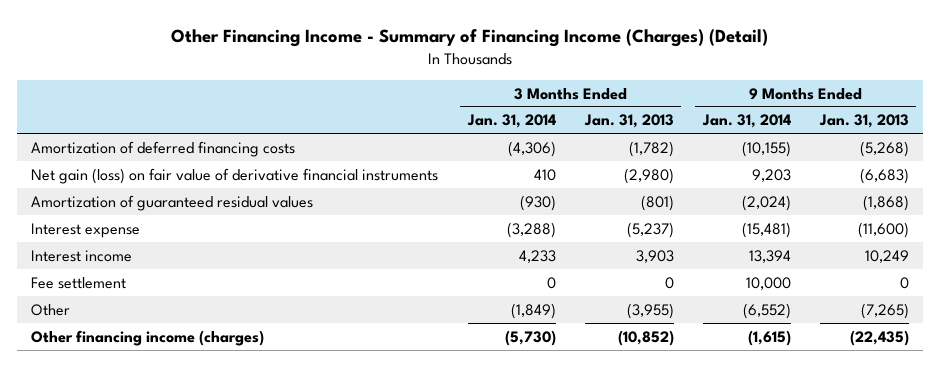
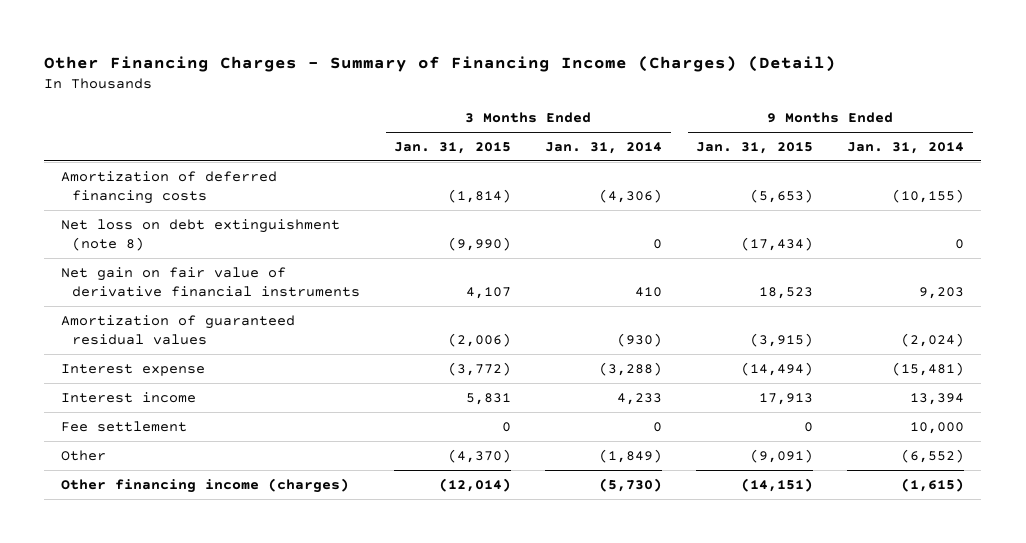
- Other Financing Income - Summary of Financing Income (Charges) (Detail)
+ Other Financing Charges - Summary of Financing Income (Charges) (Detail)
- | 3 Months Ended Jan. 31, 2014 | 3 Months Ended Jan. 31, 2013 | 9 Months Ended Jan. 31, 2014 | 9 Months Ended Jan. 31, 2013
+ | 3 Months Ended Jan. 31, 2015 | 3 Months Ended Jan. 31, 2014 | 9 Months Ended Jan. 31, 2015 | 9 Months Ended Jan. 31, 2014
- Net gain (loss) on fair value of derivative financial instruments | 410 | (2,980) | 9,203 | (6,683)
+ Net loss on debt extinguishment (note 8) | (9,990) | 0 | (17,434) | 0
+ Net gain on fair value of derivative financial instruments | 4,107 | 410 | 18,523 | 9,203

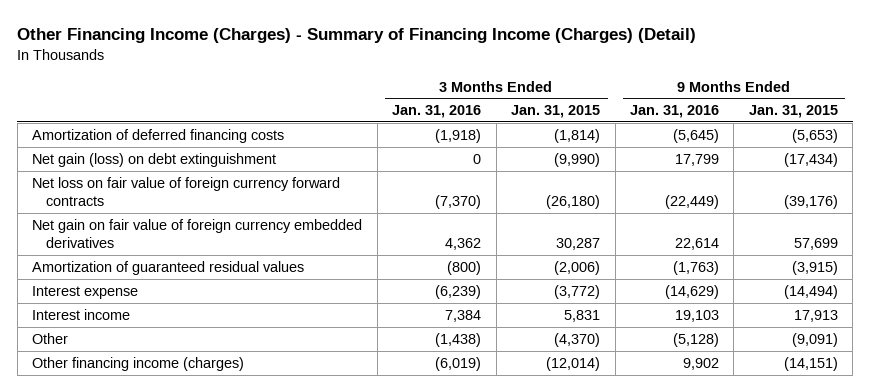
- Other Financing Charges - Summary of Financing Income (Charges) (Detail)
+ Other Financing Income (Charges) - Summary of Financing Income (Charges) (Detail)
- | 3 Months Ended Jan. 31, 2015 | 3 Months Ended Jan. 31, 2014 | 9 Months Ended Jan. 31, 2015 | 9 Months Ended Jan. 31, 2014
+ | 3 Months Ended Jan. 31, 2016 | 3 Months Ended Jan. 31, 2015 | 9 Months Ended Jan. 31, 2016 | 9 Months Ended Jan. 31, 2015
- Net loss on debt extinguishment (note 8) | (9,990) | 0 | (17,434) | 0
- Net gain on fair value of derivative financial instruments | 4,107 | 410 | 18,523 | 9,203
+ Net gain (loss) on debt extinguishment | 0 | (9,990) | 17,799 | (17,434)
+ Net loss on fair value of foreign currency forward contracts | (7,370) | (26,180) | (22,449) | (39,176)
+ Net gain on fair value of foreign currency embedded derivatives | 4,362 | 30,287 | 22,614 | 57,699
- Fee settlement | 0 | 0 | 0 | 10,000

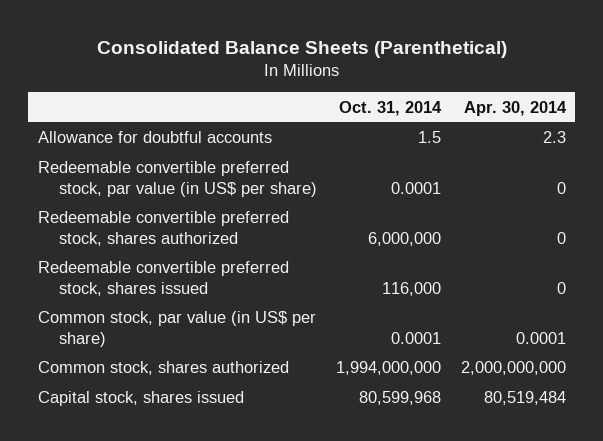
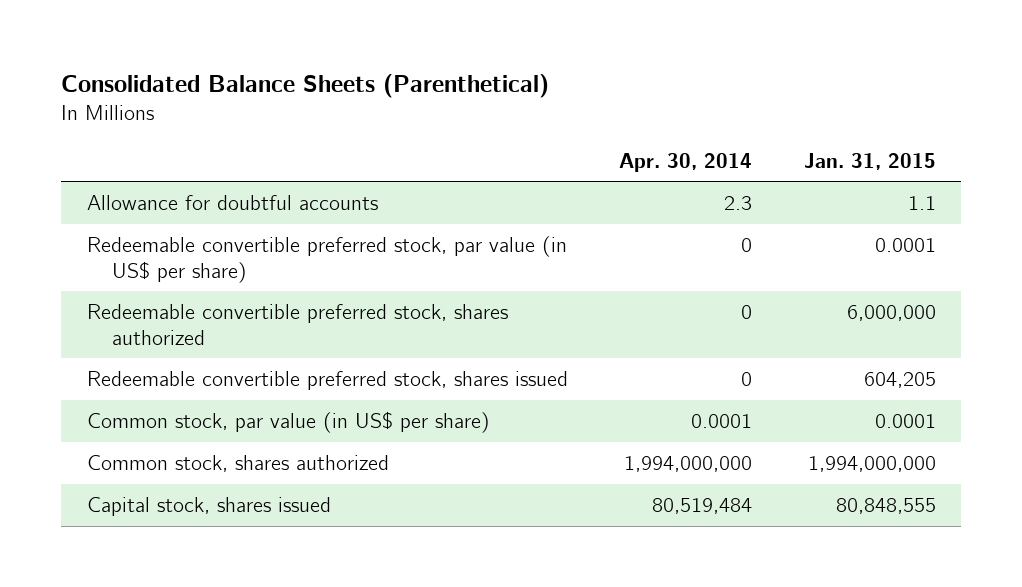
- | Oct. 31, 2014 | Apr. 30, 2014
+ | Apr. 30, 2014 | Jan. 31, 2015
- Common stock, shares authorized | 1,994,000,000 | 2,000,000,000
+ Common stock, shares authorized | 1,994,000,000 | 1,994,000,000

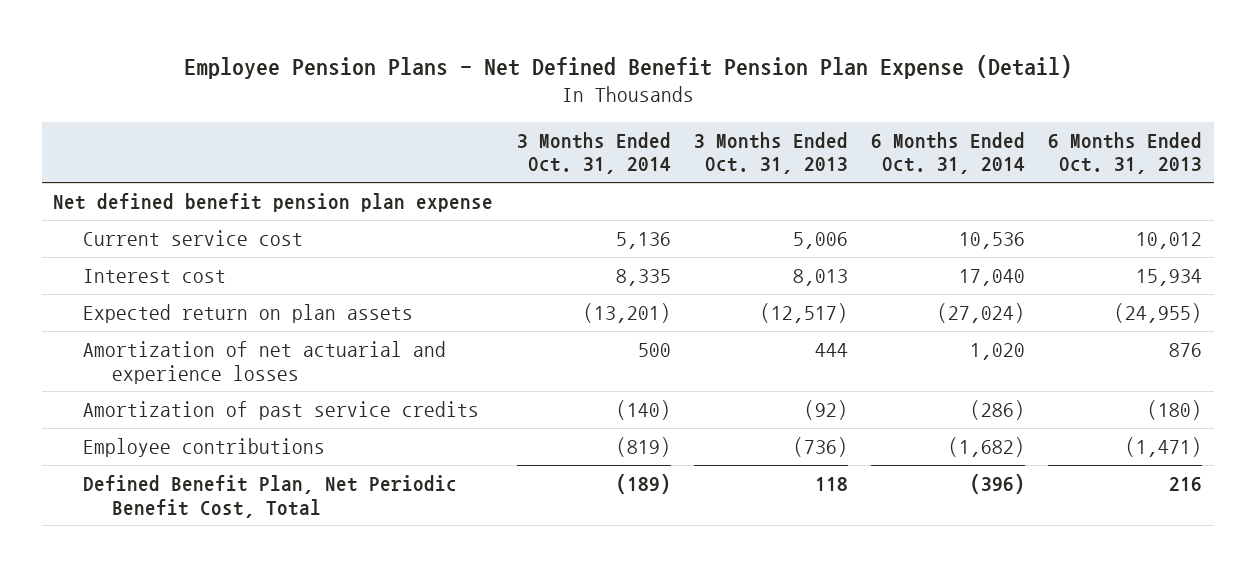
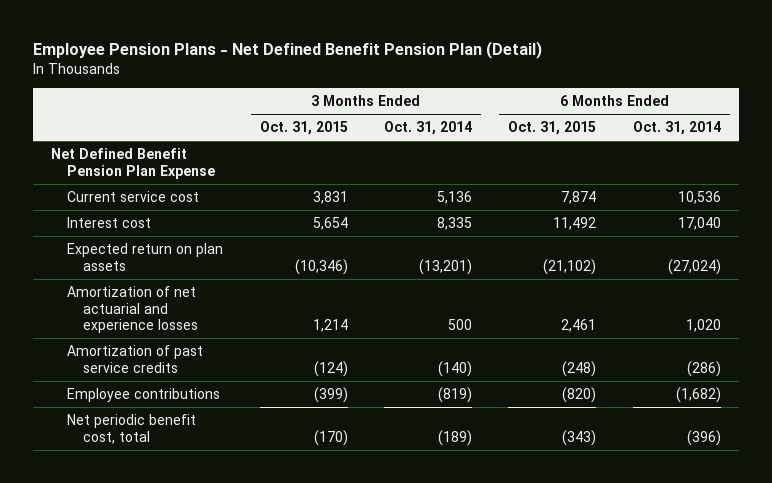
- Employee Pension Plans - Net Defined Benefit Pension Plan Expense (Detail)
+ Employee Pension Plans - Net Defined Benefit Pension Plan (Detail)
- | 3 Months Ended Oct. 31, 2014 | 3 Months Ended Oct. 31, 2013 | 6 Months Ended Oct. 31, 2014 | 6 Months Ended Oct. 31, 2013
+ | 3 Months Ended Oct. 31, 2015 | 3 Months Ended Oct. 31, 2014 | 6 Months Ended Oct. 31, 2015 | 6 Months Ended Oct. 31, 2014
- Net defined benefit pension plan expense
+ Net Defined Benefit Pension Plan Expense
- Defined Benefit Plan, Net Periodic Benefit Cost, Total | (189) | 118 | (396) | 216
+ Net periodic benefit cost, total | (170) | (189) | (343) | (396)

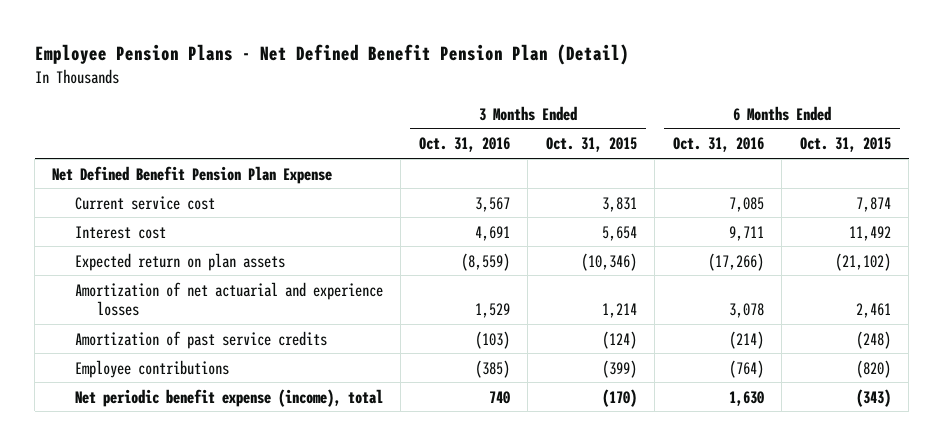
- | 3 Months Ended Oct. 31, 2015 | 3 Months Ended Oct. 31, 2014 | 6 Months Ended Oct. 31, 2015 | 6 Months Ended Oct. 31, 2014
+ | 3 Months Ended Oct. 31, 2016 | 3 Months Ended Oct. 31, 2015 | 6 Months Ended Oct. 31, 2016 | 6 Months Ended Oct. 31, 2015
- Net periodic benefit cost, total | (170) | (189) | (343) | (396)
+ Net periodic benefit expense (income), total | 740 | (170) | 1,630 | (343)

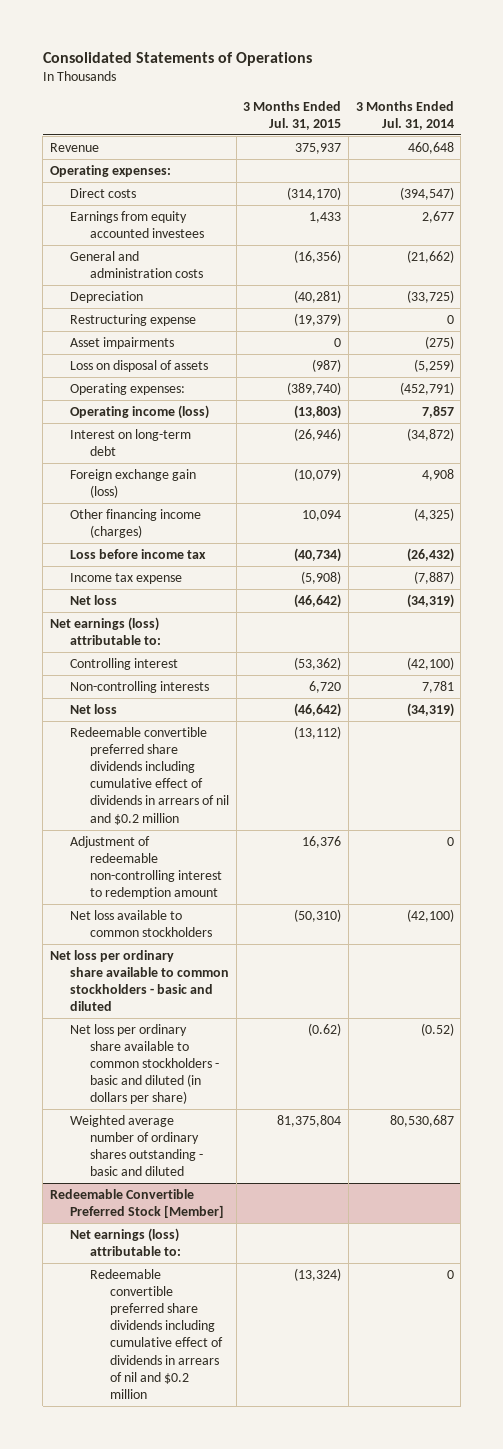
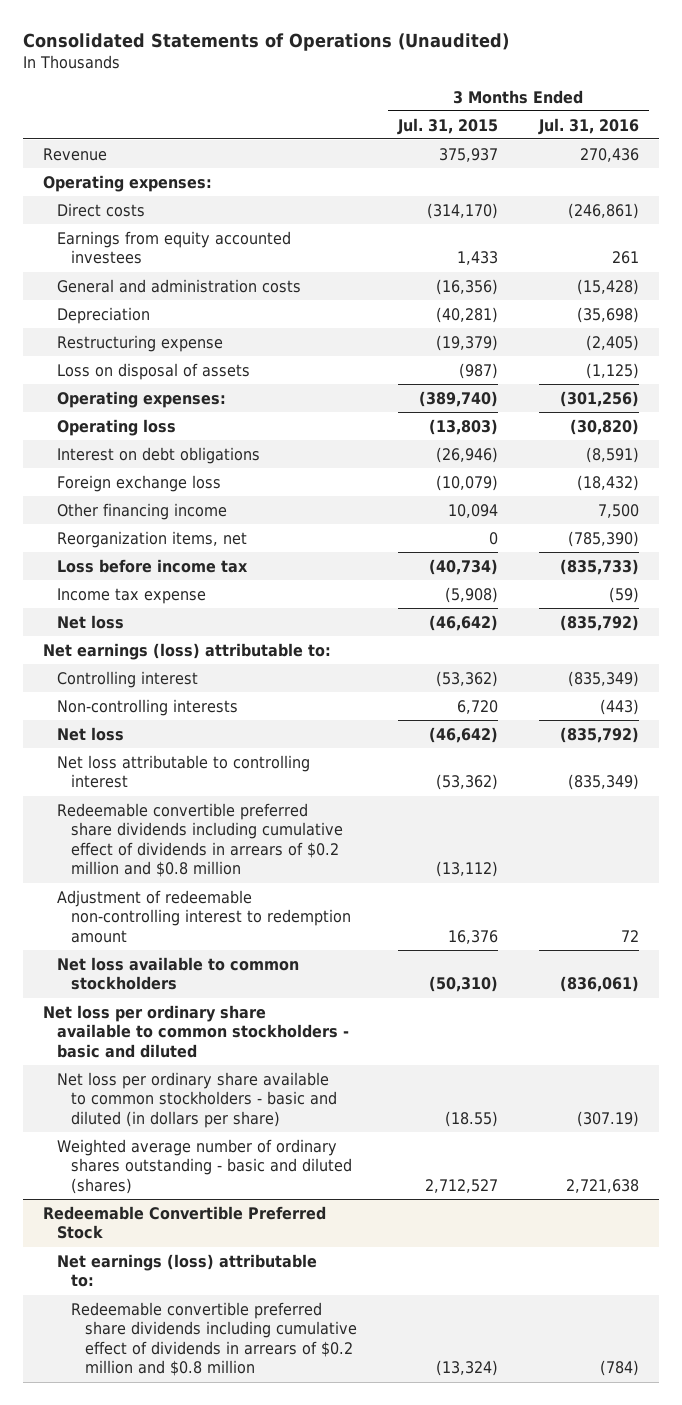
- Consolidated Statements of Operations
+ Consolidated Statements of Operations (Unaudited)
- | 3 Months Ended Jul. 31, 2015 | 3 Months Ended Jul. 31, 2014
+ | 3 Months Ended Jul. 31, 2015 | 3 Months Ended Jul. 31, 2016
- Asset impairments | 0 | (275)
- Operating income (loss) | (13,803) | 7,857
- Interest on long-term debt | (26,946) | (34,872)
- Foreign exchange gain (loss) | (10,079) | 4,908
- Other financing income (charges) | 10,094 | (4,325)
+ Operating loss | (13,803) | (30,820)
+ Interest on debt obligations | (26,946) | (8,591)
+ Foreign exchange loss | (10,079) | (18,432)
+ Other financing income | 10,094 | 7,500
+ Reorganization items, net | 0 | (785,390)
- Redeemable convertible preferred share dividends including cumulative effect of dividends in arrears of nil and $0.2 million | (13,112) |
+ Net loss attributable to controlling interest | (53,362) | (835,349)
+ Redeemable convertible preferred share dividends including cumulative effect of dividends in arrears of $0.2 million and $0.8 million | (13,112) |
- Net loss per ordinary share available to common stockholders - basic and diluted (in dollars per share) | (0.62) | (0.52)
- Weighted average number of ordinary shares outstanding - basic and diluted | 81,375,804 | 80,530,687
- Redeemable Convertible Preferred Stock [Member]
+ Net loss per ordinary share available to common stockholders - basic and diluted (in dollars per share) | (18.55) | (307.19)
+ Weighted average number of ordinary shares outstanding - basic and diluted (shares) | 2,712,527 | 2,721,638
+ Redeemable Convertible Preferred Stock
- Redeemable convertible preferred share dividends including cumulative effect of dividends in arrears of nil and $0.2 million | (13,324) | 0
+ Redeemable convertible preferred share dividends including cumulative effect of dividends in arrears of $0.2 million and $0.8 million | (13,324) | (784)

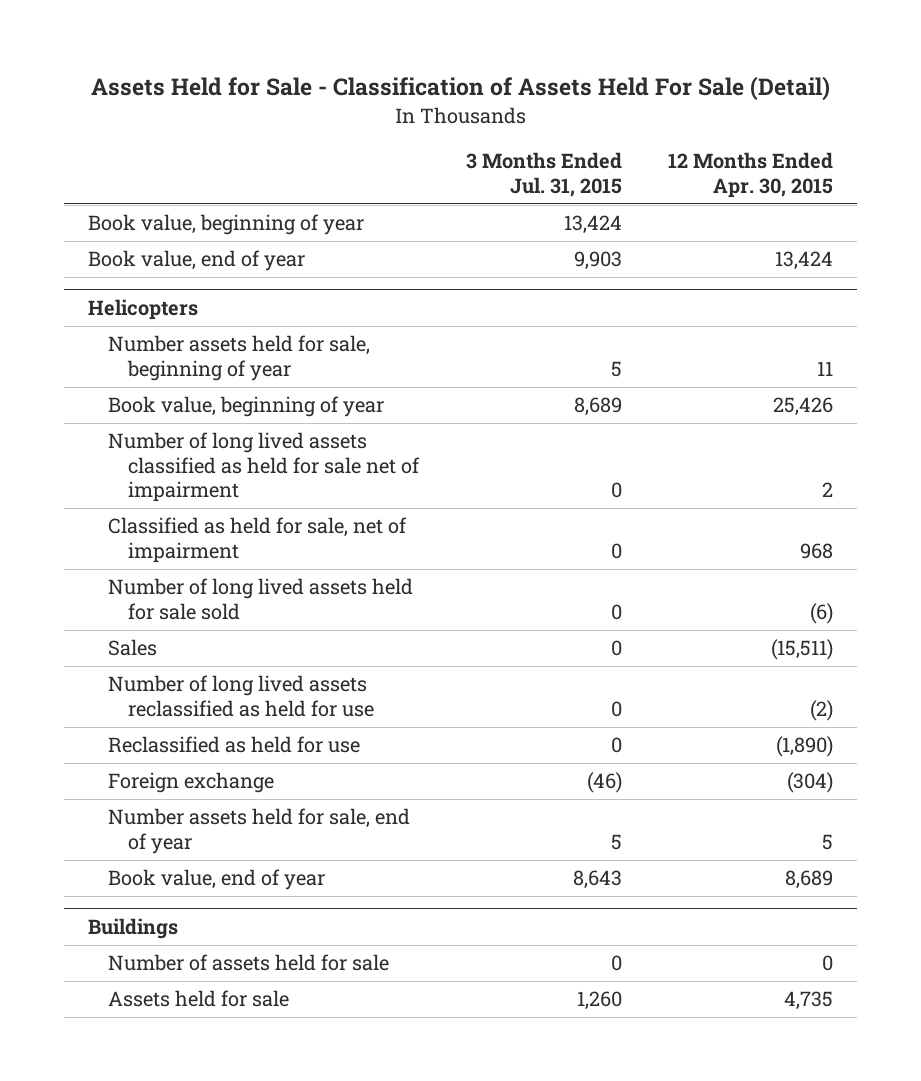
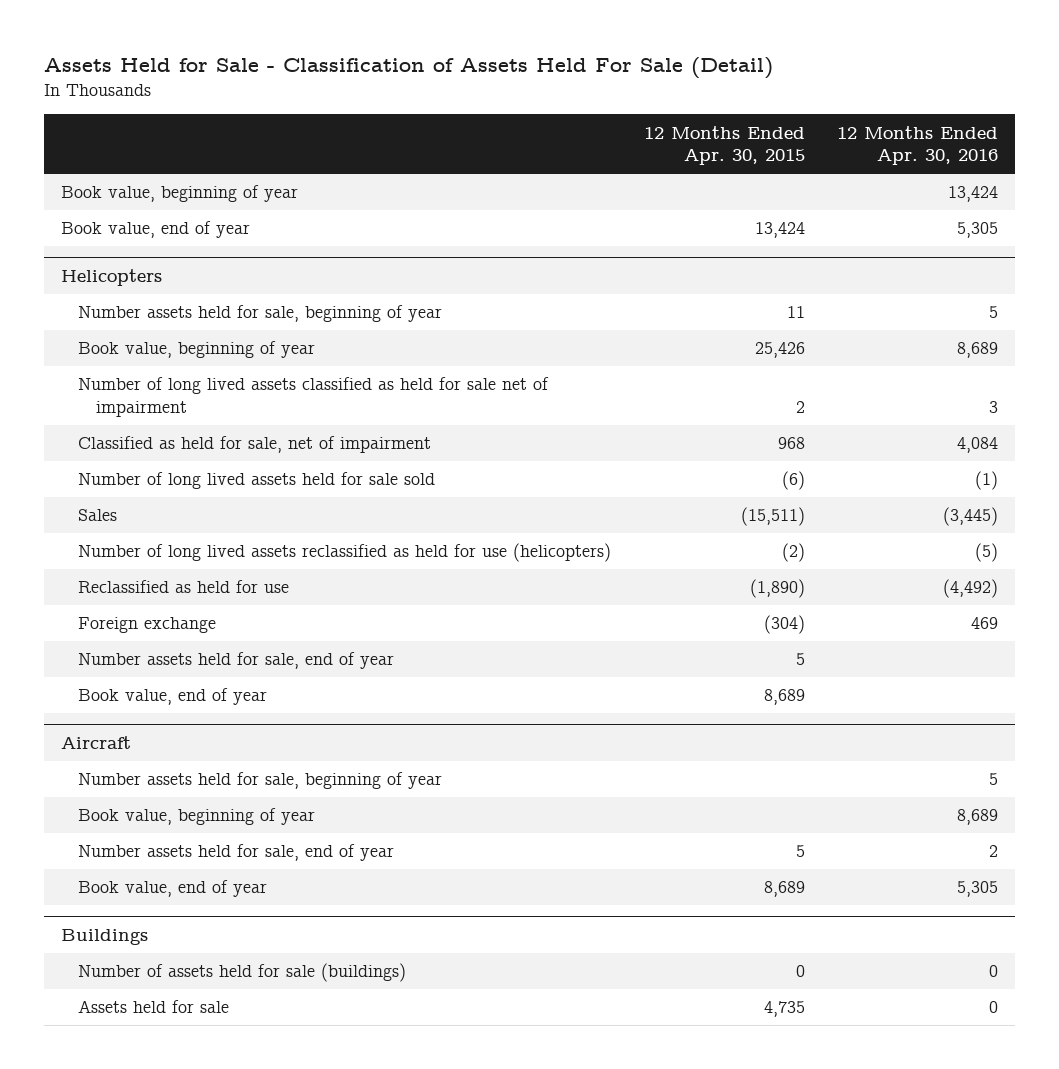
- | 3 Months Ended Jul. 31, 2015 | 12 Months Ended Apr. 30, 2015
+ | 12 Months Ended Apr. 30, 2015 | 12 Months Ended Apr. 30, 2016
@ Helicopters
- Number of long lived assets reclassified as held for use | 0 | (2)
+ Number of long lived assets reclassified as held for use (helicopters) | (2) | (5)
+ Aircraft
+ Number assets held for sale, beginning of year | | 5
+ Book value, beginning of year | | 8,689
+ Number assets held for sale, end of year | 5 | 2
+ Book value, end of year | 8,689 | 5,305
@ Buildings
- Number of assets held for sale | 0 | 0
+ Number of assets held for sale (buildings) | 0 | 0

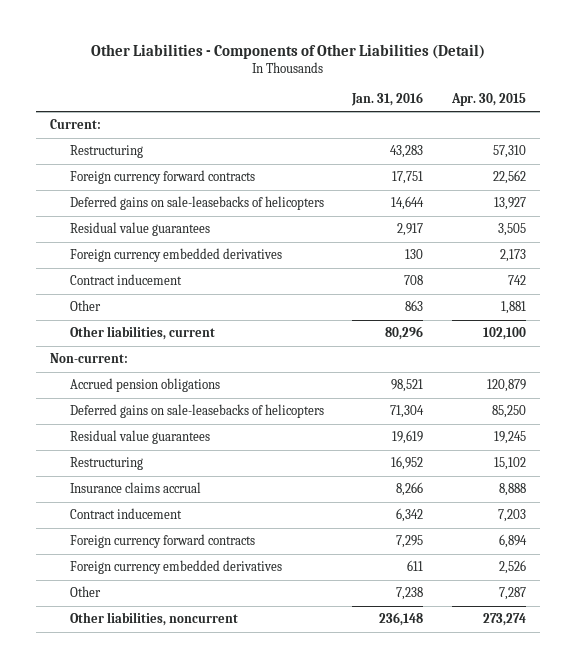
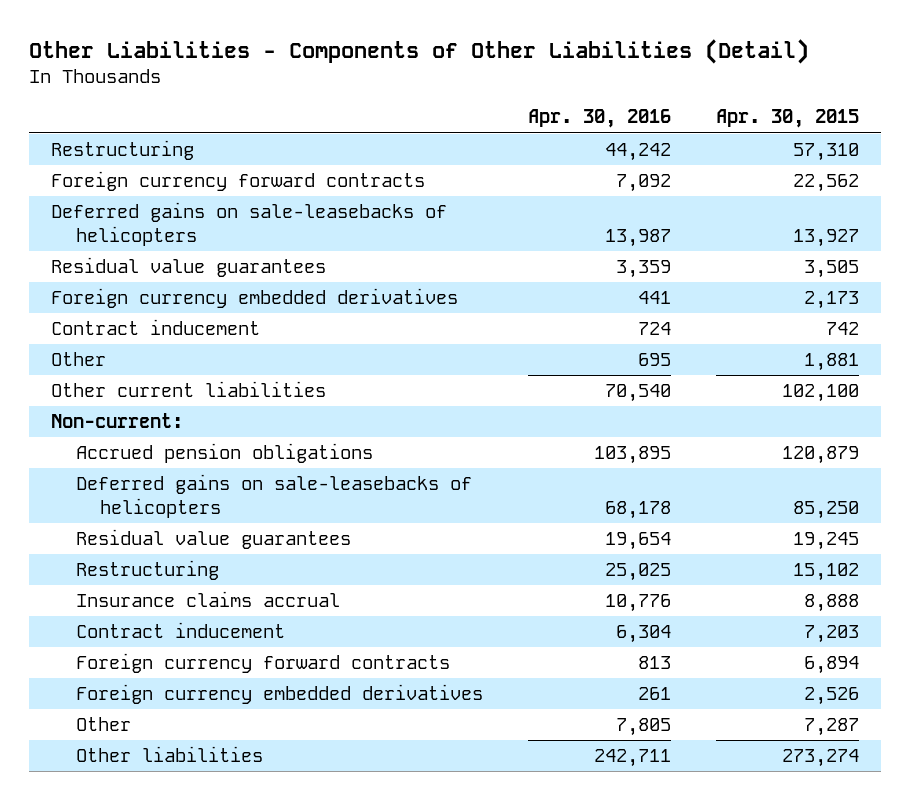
- | Jan. 31, 2016 | Apr. 30, 2015
+ | Apr. 30, 2016 | Apr. 30, 2015
- Current:
- Other liabilities, current | 80,296 | 102,100
+ Other current liabilities | 70,540 | 102,100
- Other liabilities, noncurrent | 236,148 | 273,274
+ Other liabilities | 242,711 | 273,274

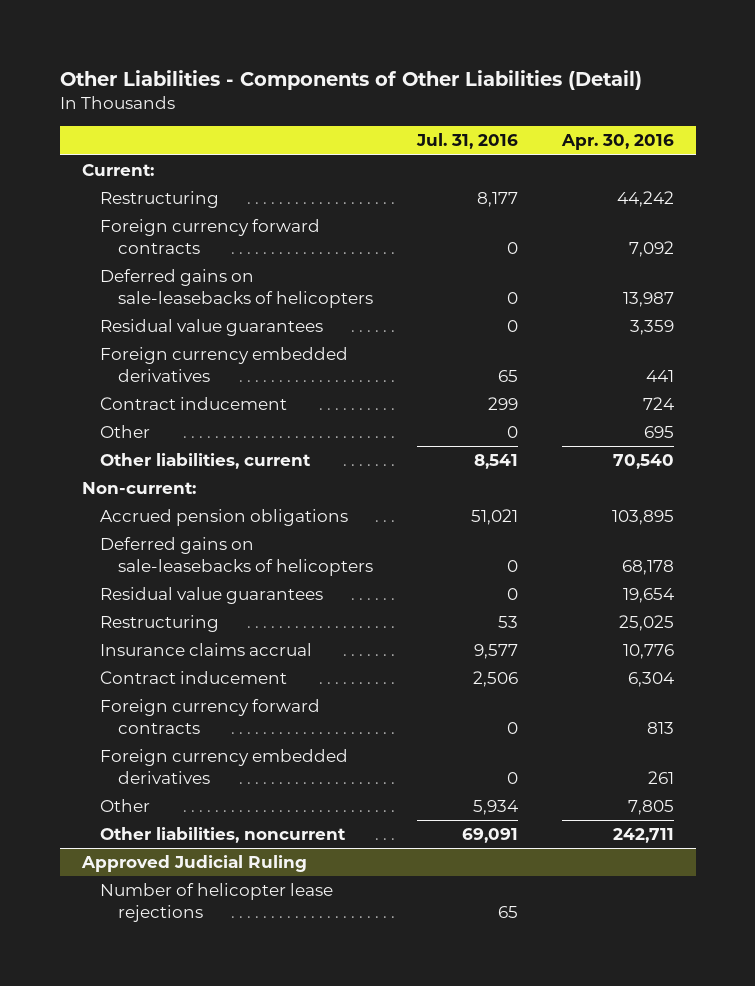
- | Apr. 30, 2016 | Apr. 30, 2015
+ | Jul. 31, 2016 | Apr. 30, 2016
+ Current:
- Other current liabilities | 70,540 | 102,100
+ Other liabilities, current | 8,541 | 70,540
- Other liabilities | 242,711 | 273,274
+ Other liabilities, noncurrent | 69,091 | 242,711
+ Approved Judicial Ruling
+ Number of helicopter lease rejections | 65 |

